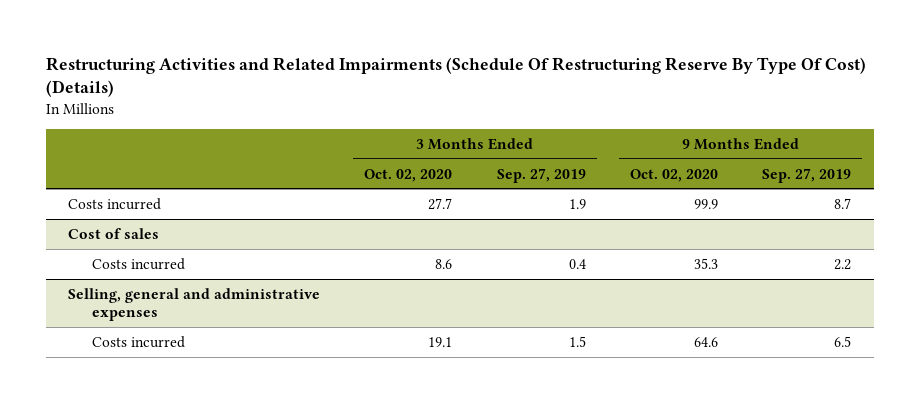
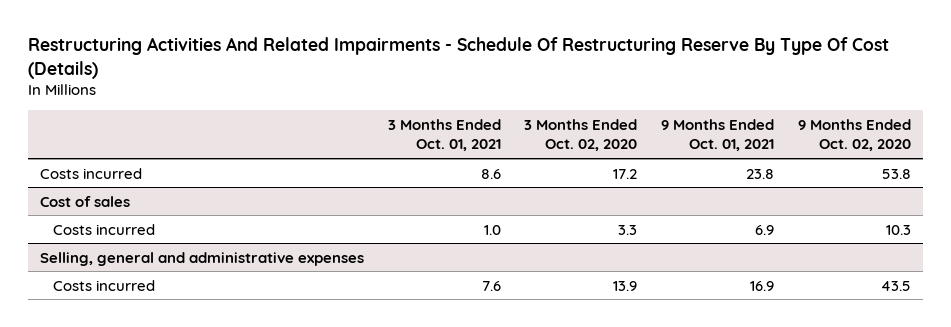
- Restructuring Activities and Related Impairments (Schedule Of Restructuring Reserve By Type Of Cost) (Details)
+ Restructuring Activities And Related Impairments - Schedule Of Restructuring Reserve By Type Of Cost (Details)
- | 3 Months Ended Oct. 02, 2020 | 3 Months Ended Sep. 27, 2019 | 9 Months Ended Oct. 02, 2020 | 9 Months Ended Sep. 27, 2019
+ | 3 Months Ended Oct. 01, 2021 | 3 Months Ended Oct. 02, 2020 | 9 Months Ended Oct. 01, 2021 | 9 Months Ended Oct. 02, 2020
- Costs incurred | 27.7 | 1.9 | 99.9 | 8.7
+ Costs incurred | 8.6 | 17.2 | 23.8 | 53.8
@ Cost of sales
- Costs incurred | 8.6 | 0.4 | 35.3 | 2.2
+ Costs incurred | 1.0 | 3.3 | 6.9 | 10.3
@ Selling, general and administrative expenses
- Costs incurred | 19.1 | 1.5 | 64.6 | 6.5
+ Costs incurred | 7.6 | 13.9 | 16.9 | 43.5

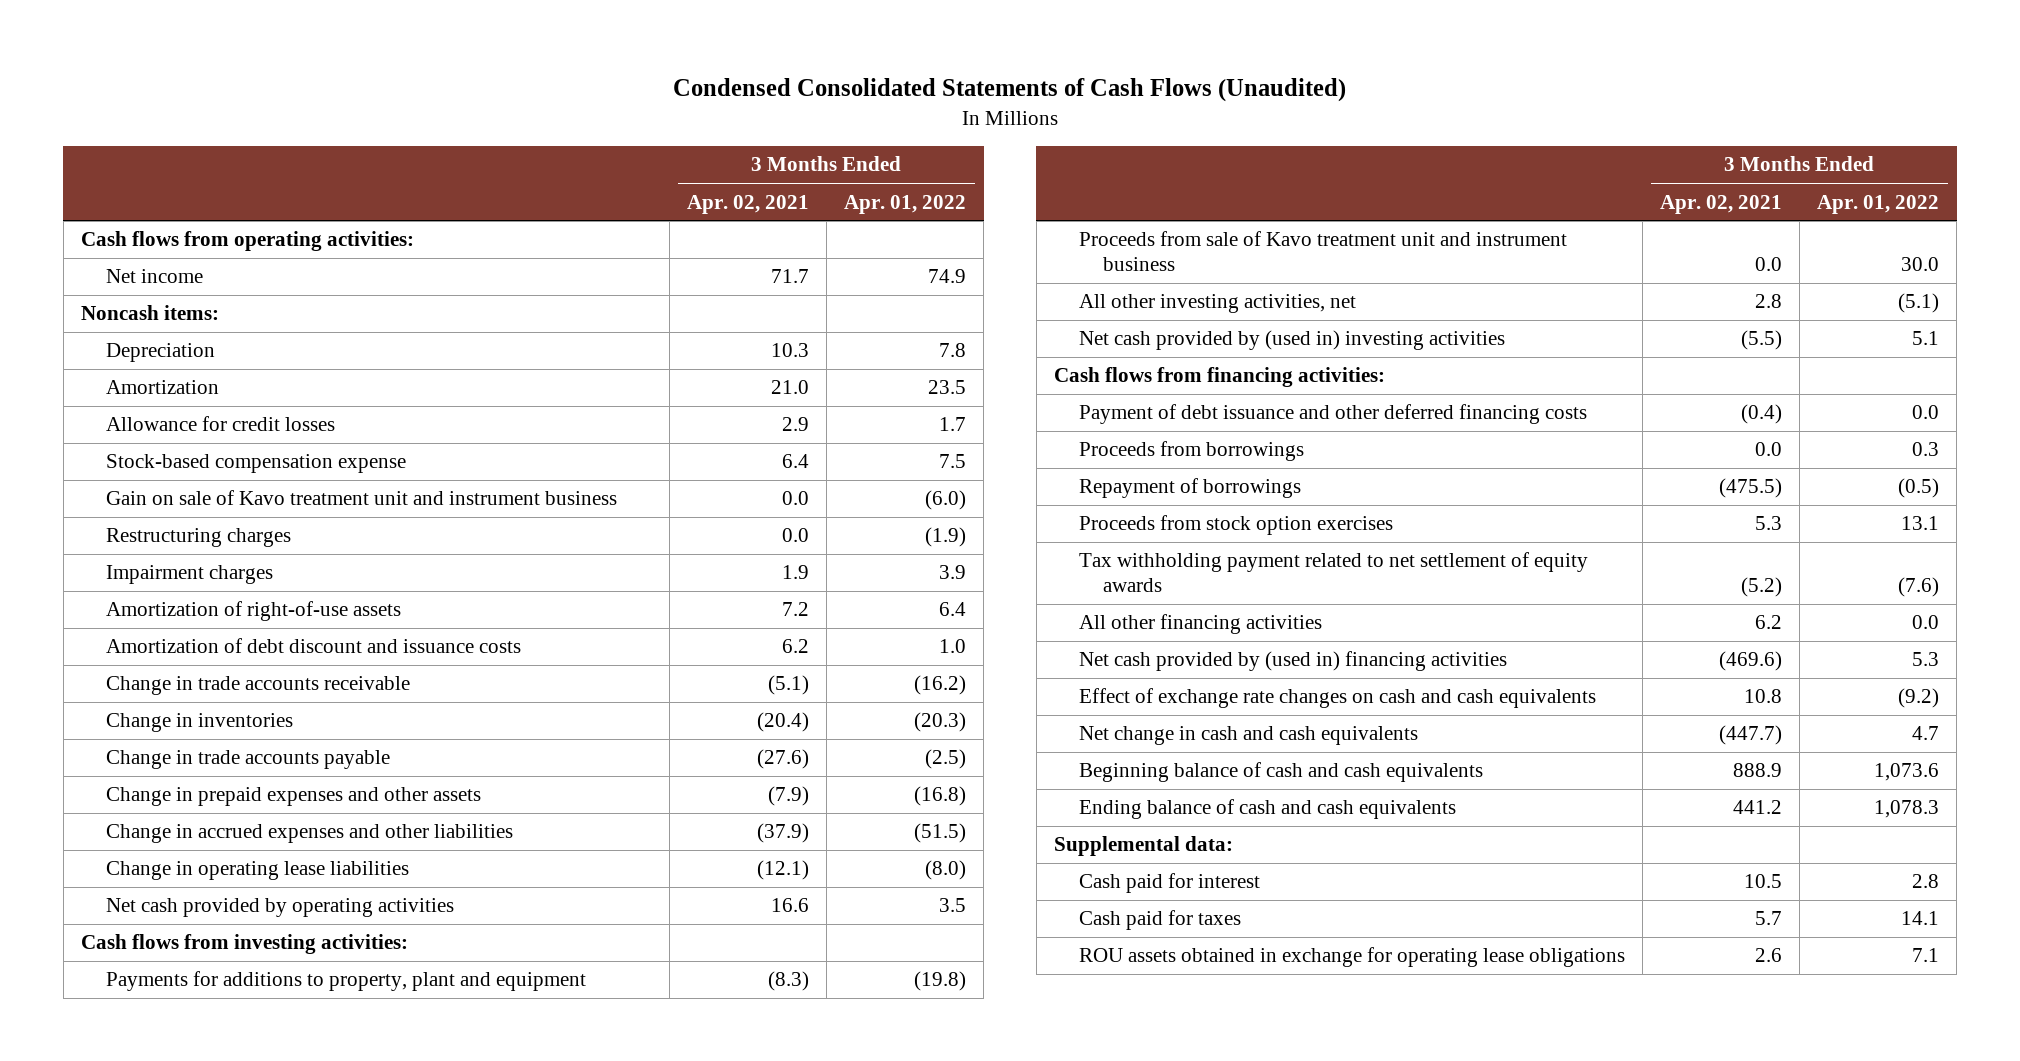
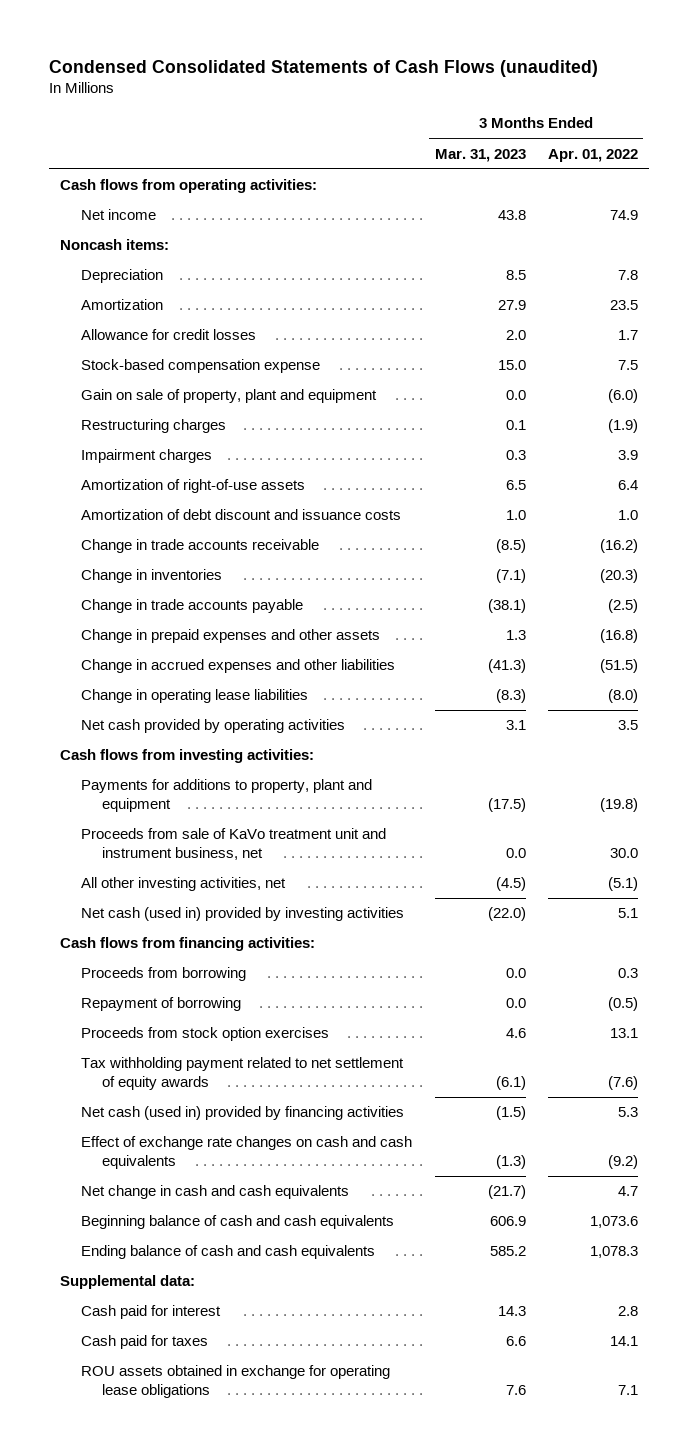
- Condensed Consolidated Statements of Cash Flows (Unaudited)
+ Condensed Consolidated Statements of Cash Flows (unaudited)
- | 3 Months Ended Apr. 02, 2021 | 3 Months Ended Apr. 01, 2022
+ | 3 Months Ended Mar. 31, 2023 | 3 Months Ended Apr. 01, 2022
- Gain on sale of Kavo treatment unit and instrument business | 0.0 | (6.0)
+ Gain on sale of property, plant and equipment | 0.0 | (6.0)
- Proceeds from sale of Kavo treatment unit and instrument business | 0.0 | 30.0
+ Proceeds from sale of KaVo treatment unit and instrument business, net | 0.0 | 30.0
- Net cash provided by (used in) investing activities | (5.5) | 5.1
+ Net cash (used in) provided by investing activities | (22.0) | 5.1
- Payment of debt issuance and other deferred financing costs | (0.4) | 0.0
- Proceeds from borrowings | 0.0 | 0.3
- Repayment of borrowings | (475.5) | (0.5)
+ Proceeds from borrowing | 0.0 | 0.3
+ Repayment of borrowing | 0.0 | (0.5)
- All other financing activities | 6.2 | 0.0
- Net cash provided by (used in) financing activities | (469.6) | 5.3
+ Net cash (used in) provided by financing activities | (1.5) | 5.3

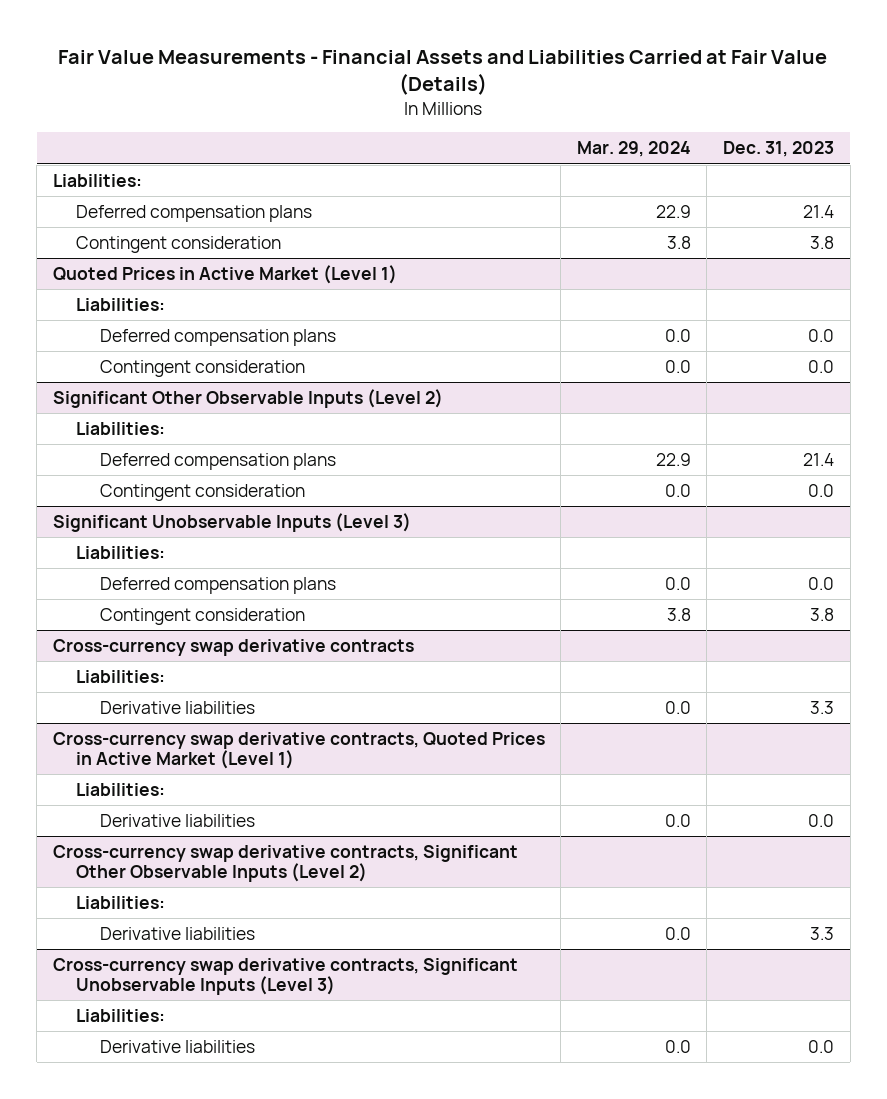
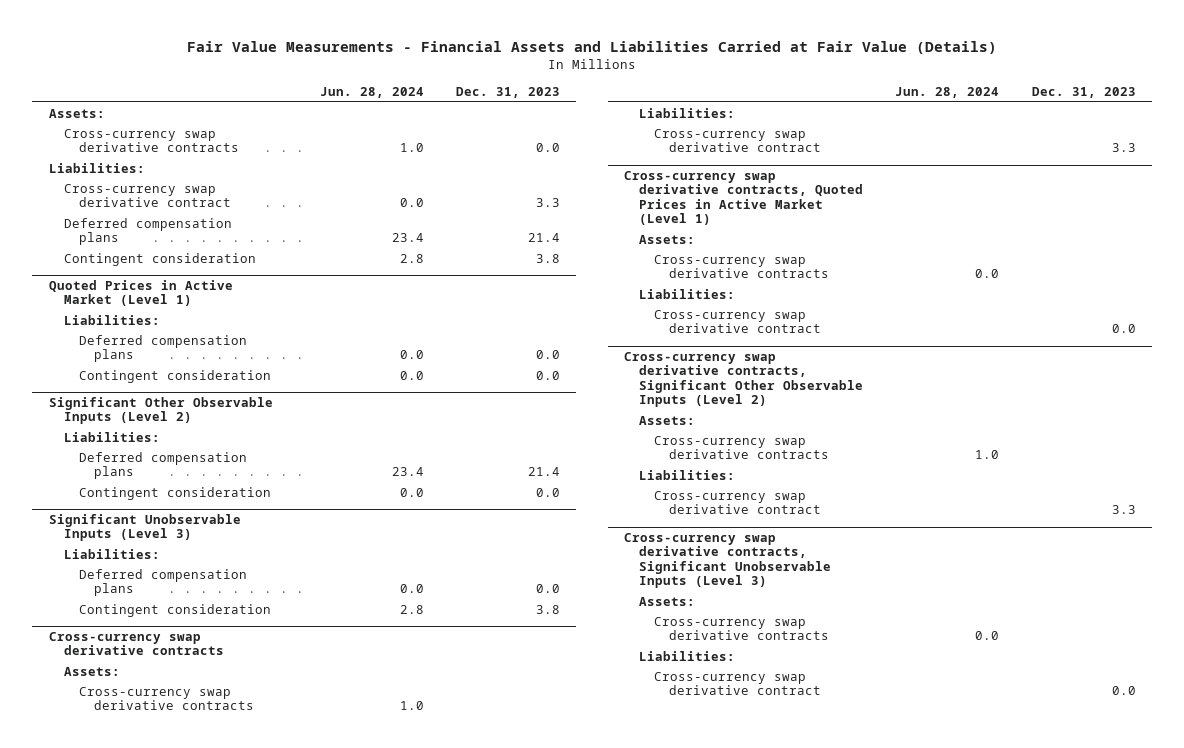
- | Mar. 29, 2024 | Dec. 31, 2023
+ | Jun. 28, 2024 | Dec. 31, 2023
+ Assets:
+ Cross-currency swap derivative contracts | 1.0 | 0.0
+ Cross-currency swap derivative contract | 0.0 | 3.3
@ Cross-currency swap derivative contracts
+ Assets:
+ Cross-currency swap derivative contracts | 1.0 |
- Derivative liabilities | 0.0 | 3.3
+ Cross-currency swap derivative contract | | 3.3
@ Cross-currency swap derivative contracts, Quoted Prices in Active Market (Level 1)
+ Assets:
+ Cross-currency swap derivative contracts | 0.0 |
- Derivative liabilities | 0.0 | 0.0
+ Cross-currency swap derivative contract | | 0.0
@ Cross-currency swap derivative contracts, Significant Other Observable Inputs (Level 2)
+ Assets:
+ Cross-currency swap derivative contracts | 1.0 |
- Derivative liabilities | 0.0 | 3.3
+ Cross-currency swap derivative contract | | 3.3
@ Cross-currency swap derivative contracts, Significant Unobservable Inputs (Level 3)
+ Assets:
+ Cross-currency swap derivative contracts | 0.0 |
- Derivative liabilities | 0.0 | 0.0
+ Cross-currency swap derivative contract | | 0.0

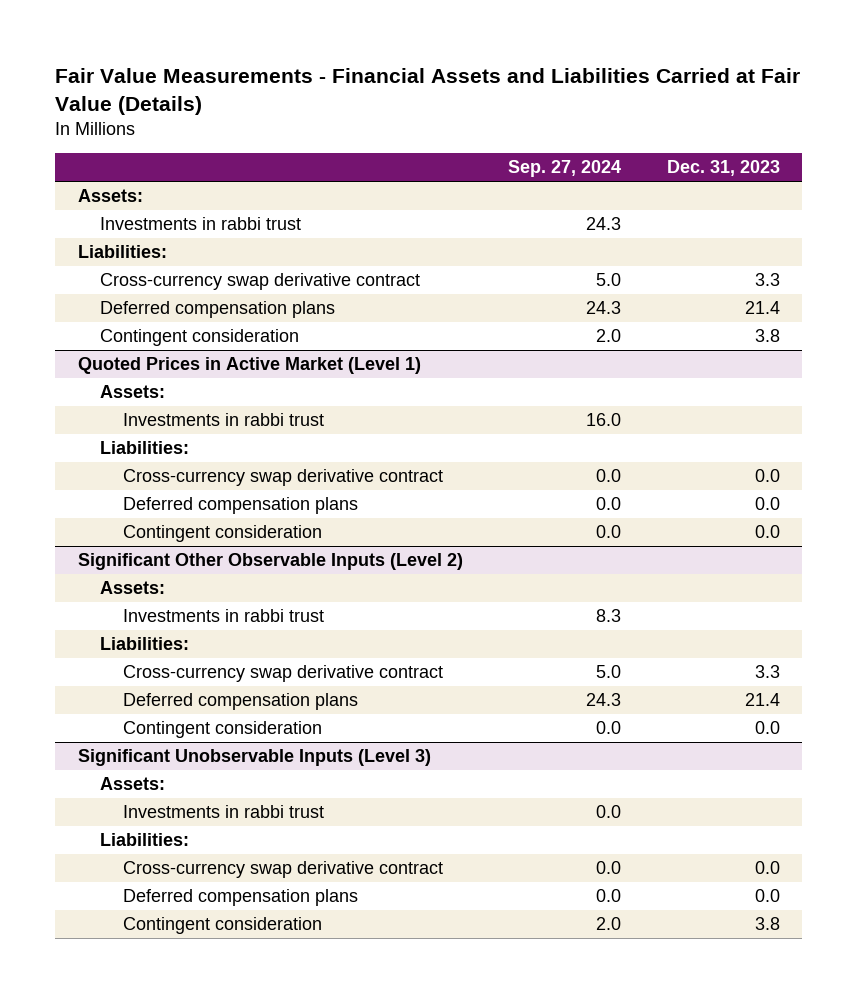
- | Jun. 28, 2024 | Dec. 31, 2023
+ | Sep. 27, 2024 | Dec. 31, 2023
- Cross-currency swap derivative contracts | 1.0 | 0.0
+ Investments in rabbi trust | 24.3 |
@ Quoted Prices in Active Market (Level 1)
+ Assets:
+ Investments in rabbi trust | 16.0 |
+ Cross-currency swap derivative contract | 0.0 | 0.0
@ Significant Other Observable Inputs (Level 2)
+ Assets:
+ Investments in rabbi trust | 8.3 |
+ Cross-currency swap derivative contract | 5.0 | 3.3
@ Significant Unobservable Inputs (Level 3)
- Liabilities:
- Cross-currency swap derivative contracts
- Cross-currency swap derivative contracts | 1.0 |
- Liabilities:
- Cross-currency swap derivative contract | | 3.3
- Cross-currency swap derivative contracts, Quoted Prices in Active Market (Level 1)
- Assets:
- Cross-currency swap derivative contracts | 0.0 |
- Liabilities:
- Cross-currency swap derivative contract | | 0.0
- Cross-currency swap derivative contracts, Significant Other Observable Inputs (Level 2)
- Assets:
- Cross-currency swap derivative contracts | 1.0 |
- Liabilities:
- Cross-currency swap derivative contract | | 3.3
- Cross-currency swap derivative contracts, Significant Unobservable Inputs (Level 3)
- Assets:
- Cross-currency swap derivative contracts | 0.0 |
@ Significant Unobservable Inputs (Level 3)
+ Investments in rabbi trust | 0.0 |
moved down: Deferred compensation plans | 0.0 | 0.0
moved down: Contingent consideration | 2.0 | 3.8

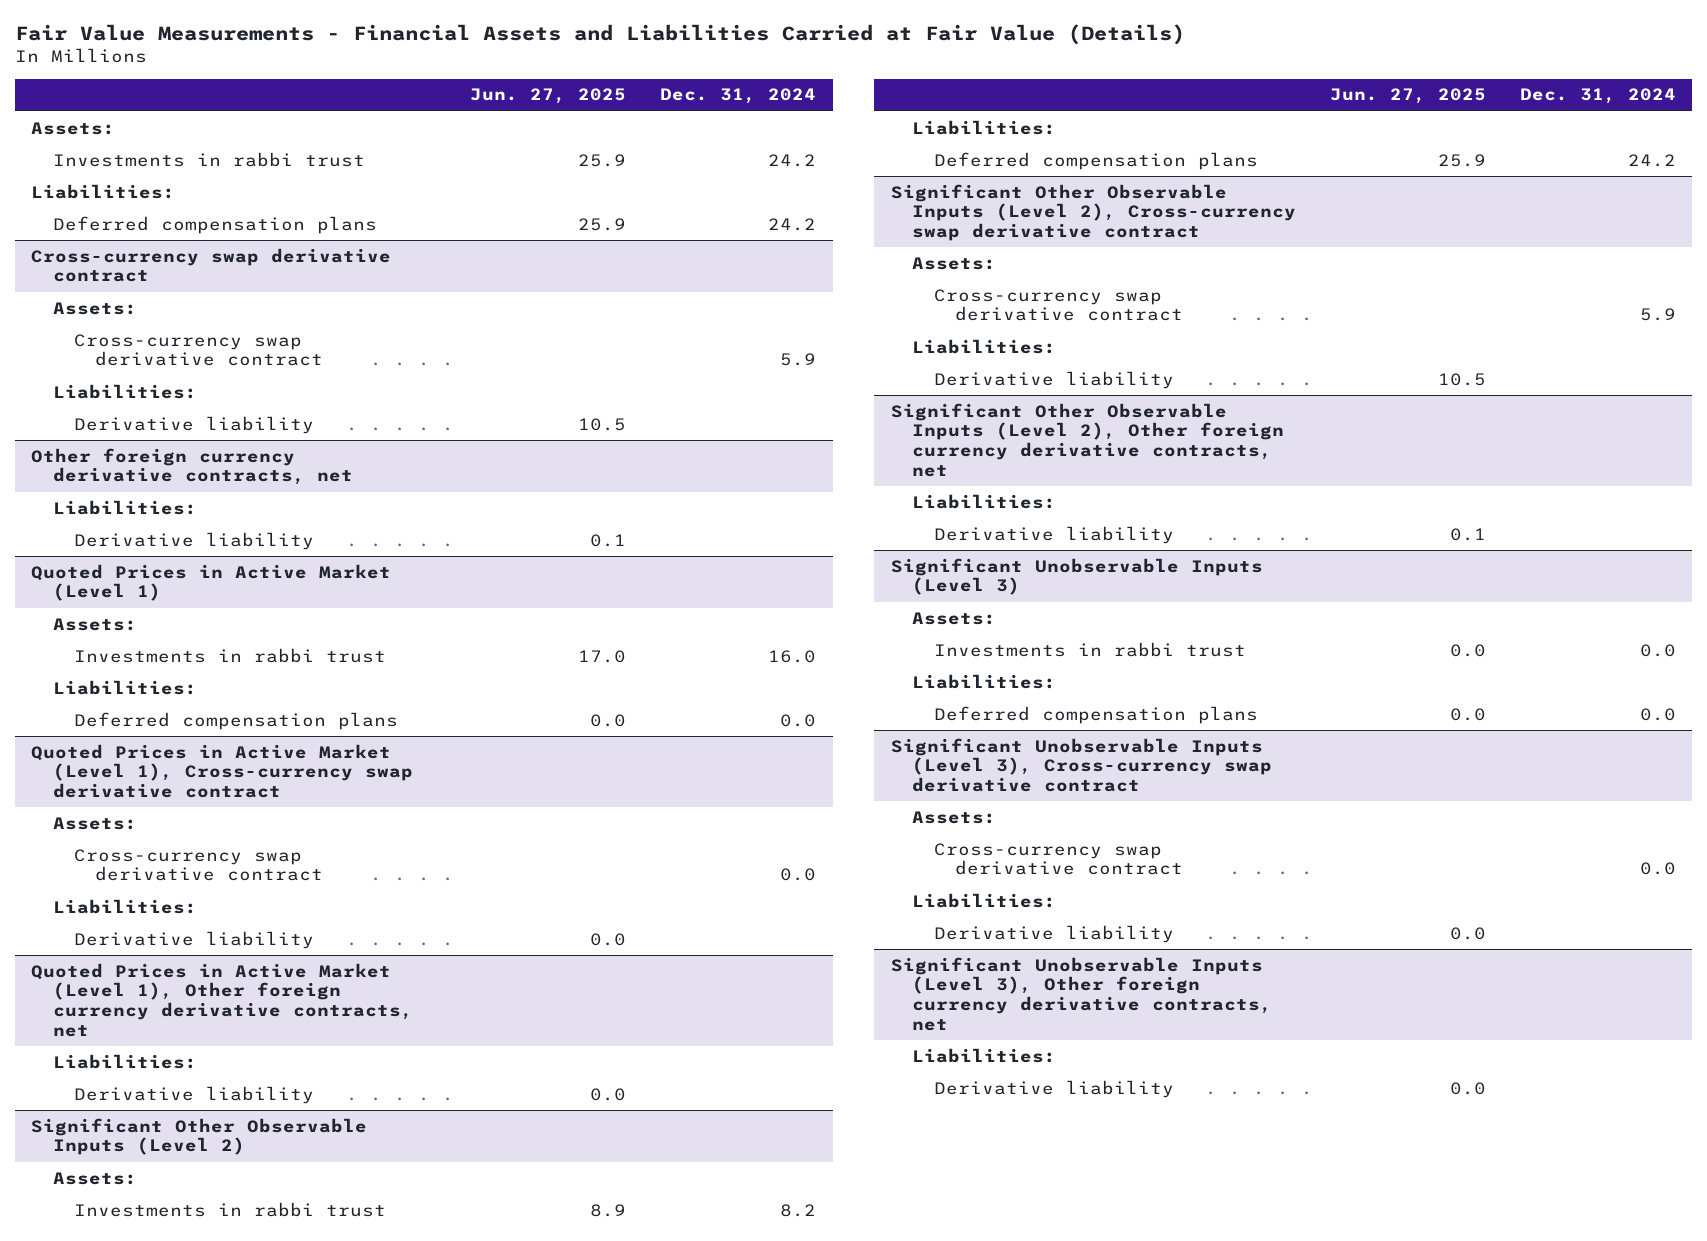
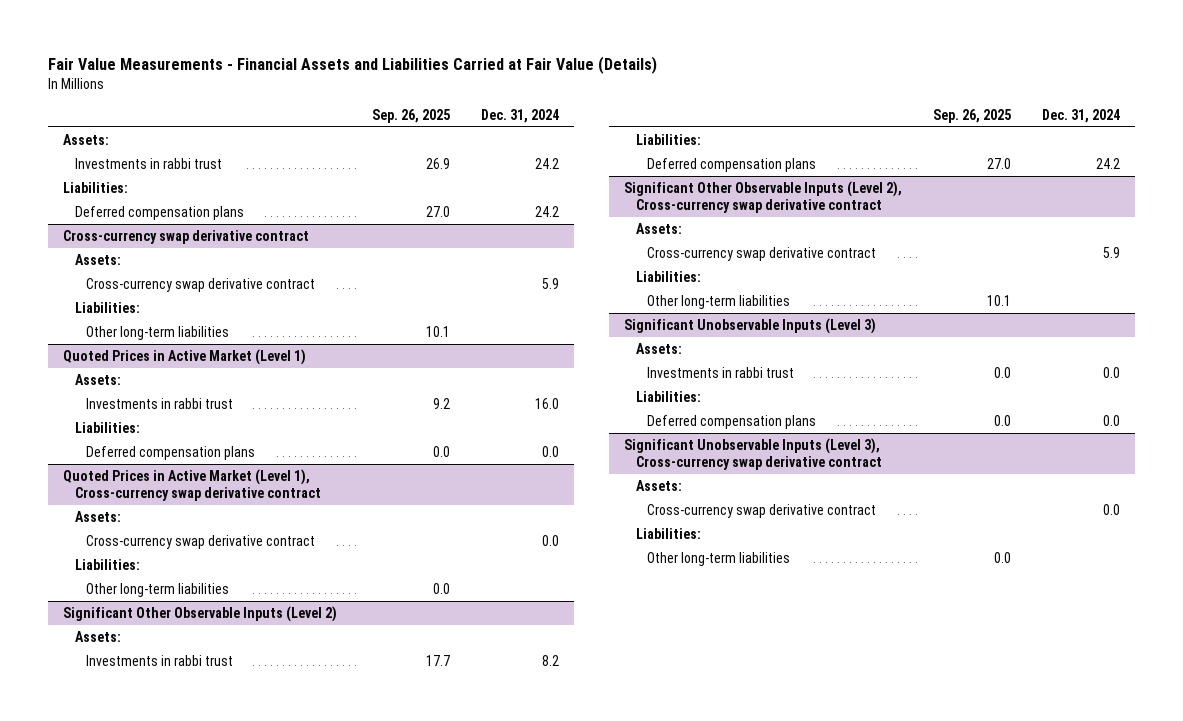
- | Jun. 27, 2025 | Dec. 31, 2024
+ | Sep. 26, 2025 | Dec. 31, 2024
@ Cross-currency swap derivative contract
- Derivative liability | 10.5 |
- Other foreign currency derivative contracts, net
- Liabilities:
- Derivative liability | 0.1 |
@ Cross-currency swap derivative contract
+ Other long-term liabilities | 10.1 |
@ Quoted Prices in Active Market (Level 1), Cross-currency swap derivative contract
- Derivative liability | 0.0 |
- Quoted Prices in Active Market (Level 1), Other foreign currency derivative contracts, net
- Liabilities:
- Derivative liability | 0.0 |
@ Quoted Prices in Active Market (Level 1), Cross-currency swap derivative contract
+ Other long-term liabilities | 0.0 |
@ Significant Other Observable Inputs (Level 2), Cross-currency swap derivative contract
- Derivative liability | 10.5 |
- Significant Other Observable Inputs (Level 2), Other foreign currency derivative contracts, net
- Liabilities:
- Derivative liability | 0.1 |
@ Significant Other Observable Inputs (Level 2), Cross-currency swap derivative contract
+ Other long-term liabilities | 10.1 |
@ Significant Unobservable Inputs (Level 3), Cross-currency swap derivative contract
- Derivative liability | 0.0 |
- Significant Unobservable Inputs (Level 3), Other foreign currency derivative contracts, net
- Liabilities:
- Derivative liability | 0.0 |
@ Significant Unobservable Inputs (Level 3), Cross-currency swap derivative contract
+ Other long-term liabilities | 0.0 |

